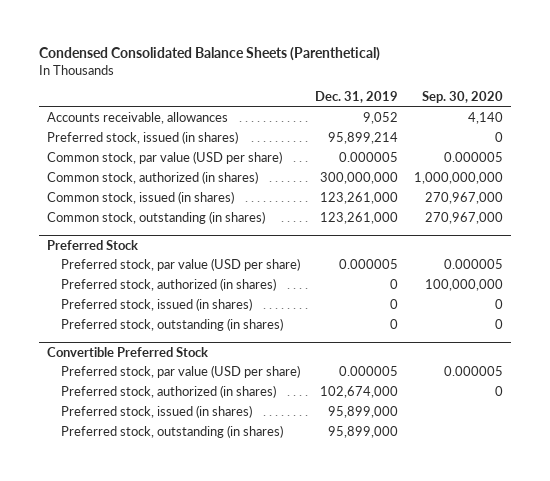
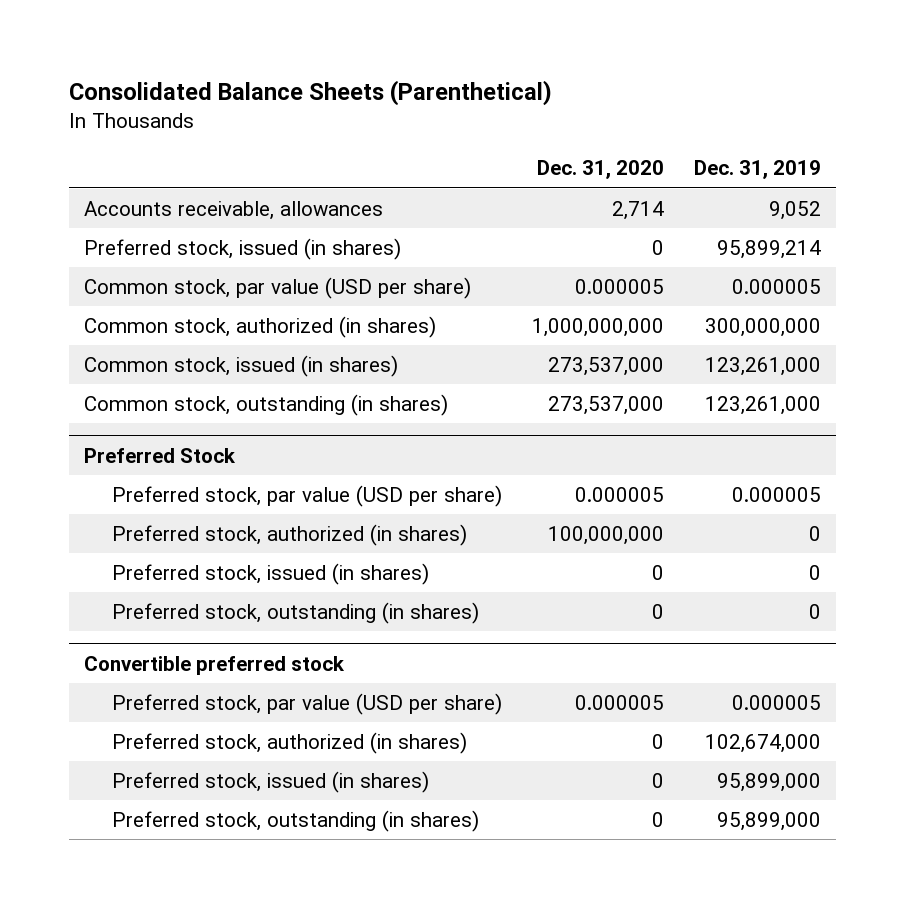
- Condensed Consolidated Balance Sheets (Parenthetical)
+ Consolidated Balance Sheets (Parenthetical)
- | Dec. 31, 2019 | Sep. 30, 2020
+ | Dec. 31, 2020 | Dec. 31, 2019
- Convertible Preferred Stock
+ Convertible preferred stock

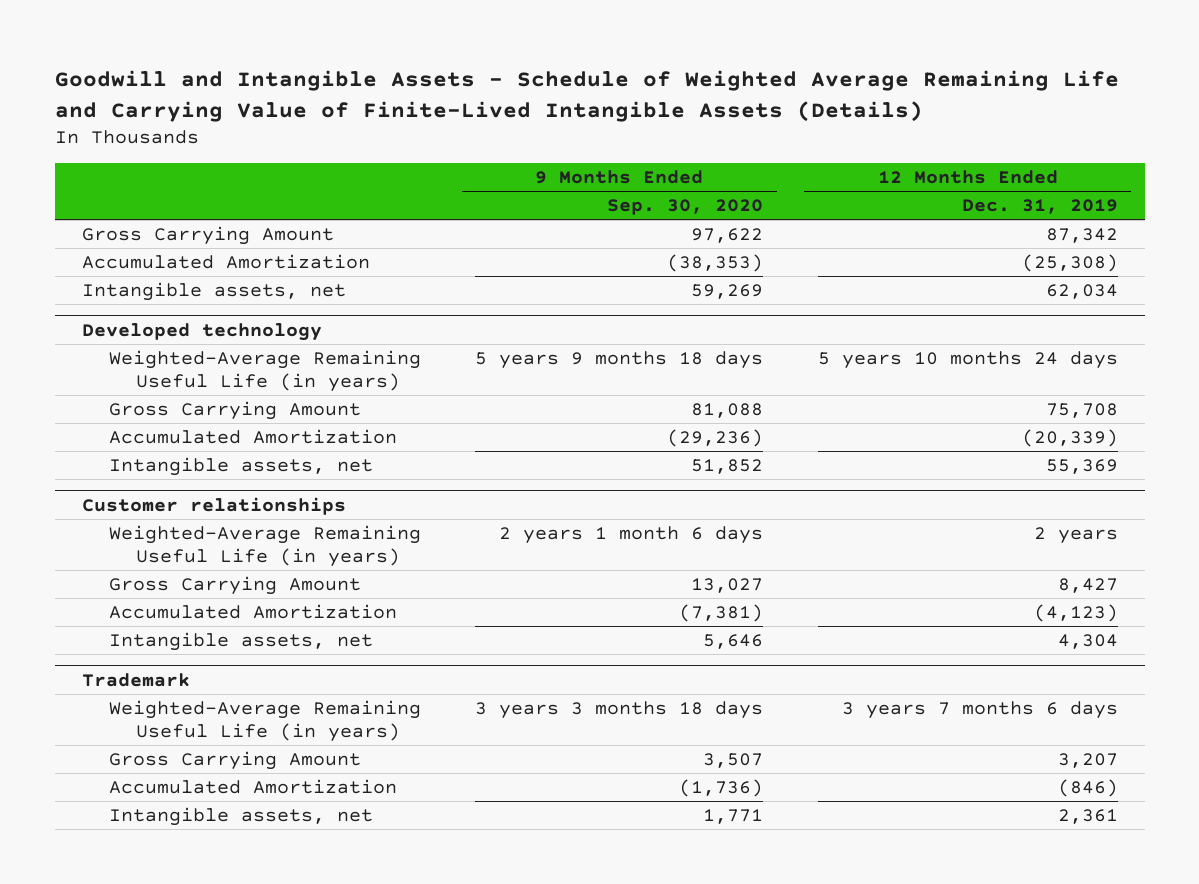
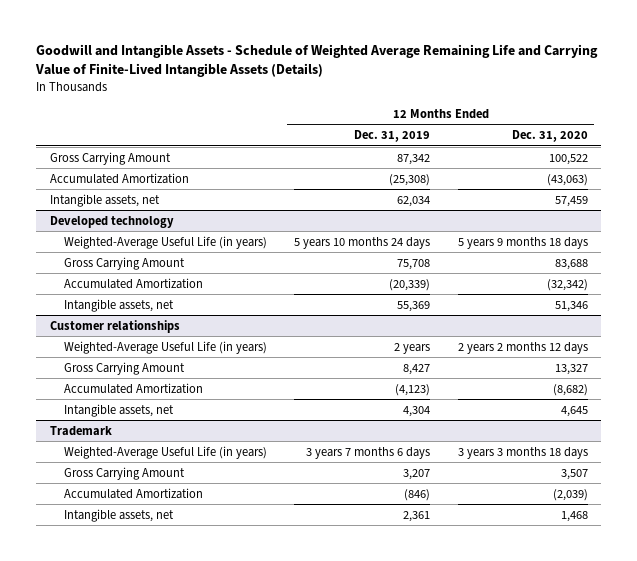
- | 9 Months Ended Sep. 30, 2020 | 12 Months Ended Dec. 31, 2019
+ | 12 Months Ended Dec. 31, 2019 | 12 Months Ended Dec. 31, 2020
@ Developed technology
- Weighted-Average Remaining Useful Life (in years) | 5 years 9 months 18 days | 5 years 10 months 24 days
+ Weighted-Average Useful Life (in years) | 5 years 10 months 24 days | 5 years 9 months 18 days
@ Customer relationships
- Weighted-Average Remaining Useful Life (in years) | 2 years 1 month 6 days | 2 years
+ Weighted-Average Useful Life (in years) | 2 years | 2 years 2 months 12 days
@ Trademark
- Weighted-Average Remaining Useful Life (in years) | 3 years 3 months 18 days | 3 years 7 months 6 days
+ Weighted-Average Useful Life (in years) | 3 years 7 months 6 days | 3 years 3 months 18 days

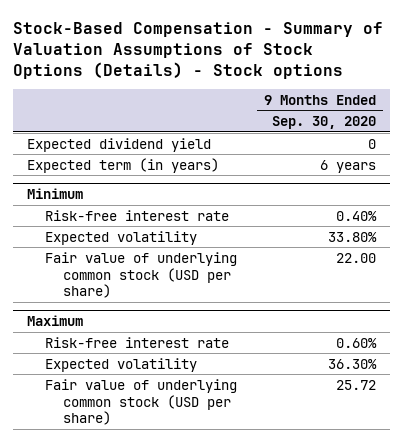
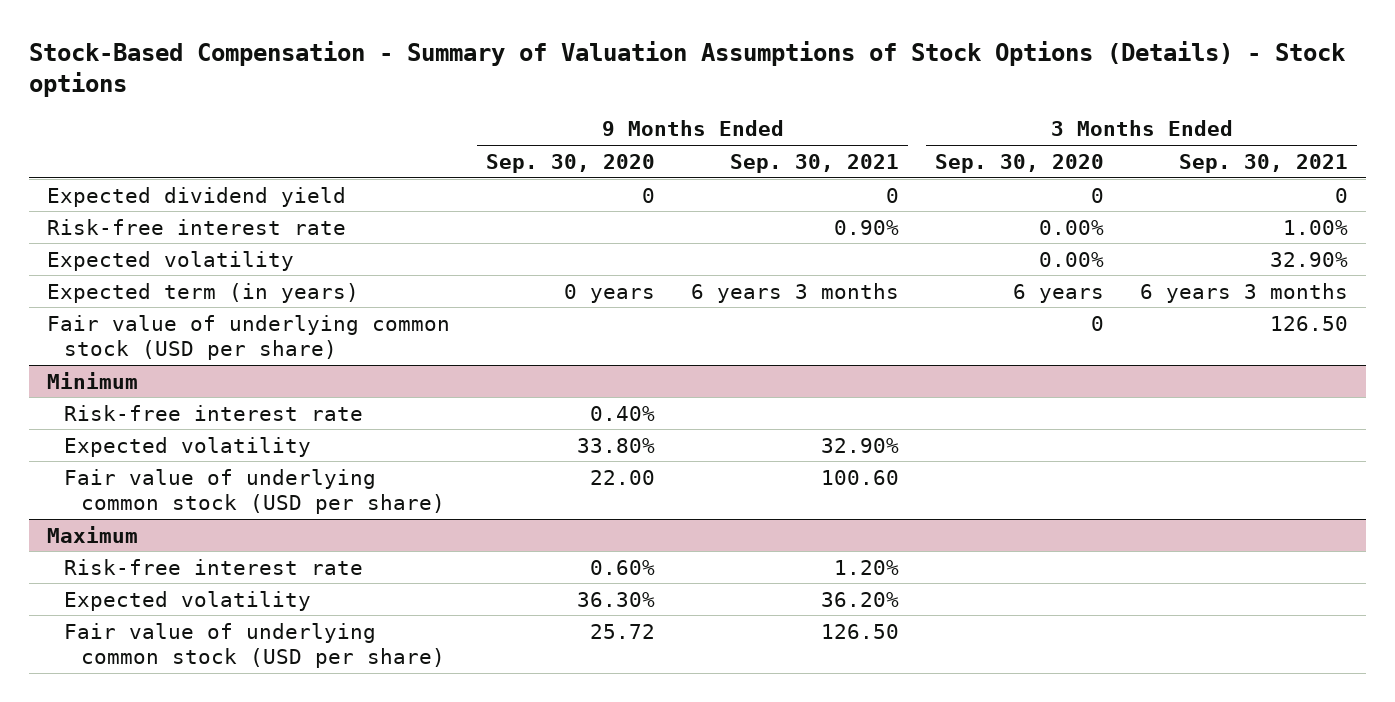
- | 9 Months Ended Sep. 30, 2020
+ | 9 Months Ended Sep. 30, 2020 | 9 Months Ended Sep. 30, 2021 | 3 Months Ended Sep. 30, 2020 | 3 Months Ended Sep. 30, 2021
- Expected term (in years) | 6 years
+ Risk-free interest rate | | 0.90% | 0.00% | 1.00%
+ Expected volatility | | | 0.00% | 32.90%
+ Expected term (in years) | 0 years | 6 years 3 months | 6 years | 6 years 3 months
+ Fair value of underlying common stock (USD per share) | | | 0 | 126.50

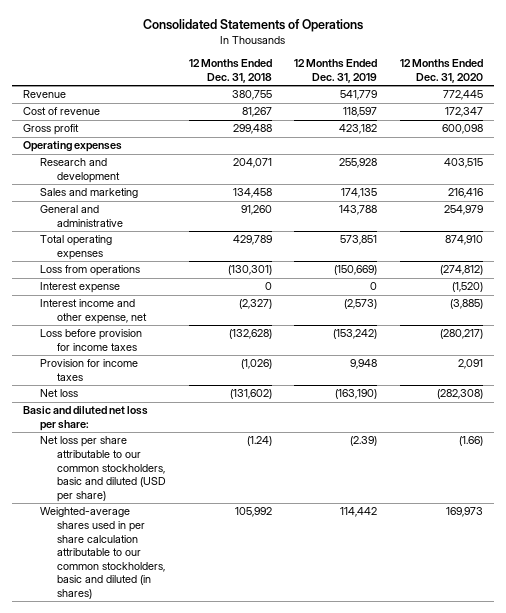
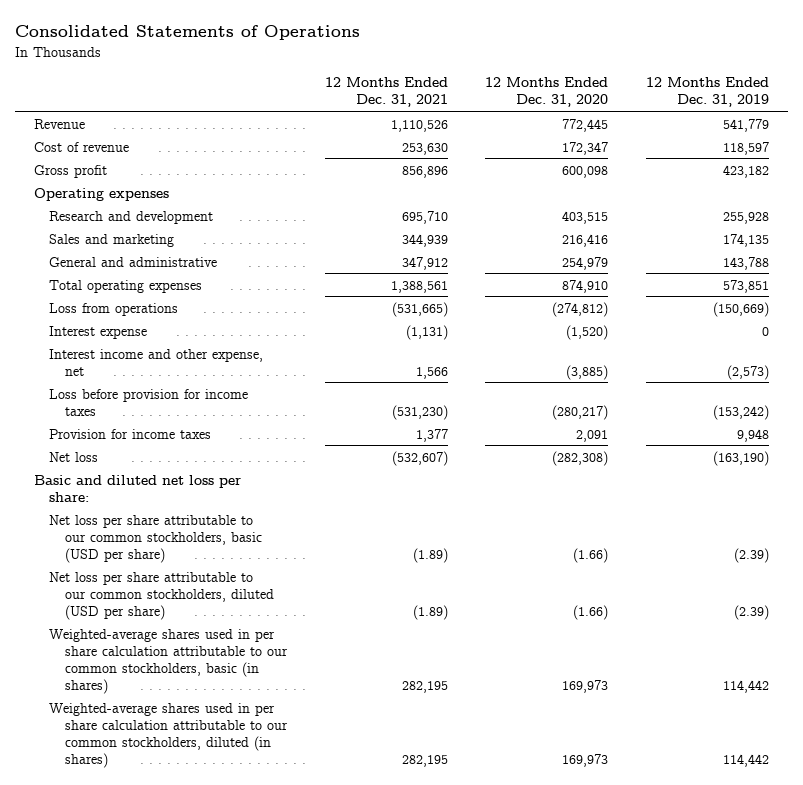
- | 12 Months Ended Dec. 31, 2018 | 12 Months Ended Dec. 31, 2019 | 12 Months Ended Dec. 31, 2020
+ | 12 Months Ended Dec. 31, 2021 | 12 Months Ended Dec. 31, 2020 | 12 Months Ended Dec. 31, 2019
- Net loss per share attributable to our common stockholders, basic and diluted (USD per share) | (1.24) | (2.39) | (1.66)
- Weighted-average shares used in per share calculation attributable to our common stockholders, basic and diluted (in shares) | 105,992 | 114,442 | 169,973
+ Net loss per share attributable to our common stockholders, basic (USD per share) | (1.89) | (1.66) | (2.39)
+ Net loss per share attributable to our common stockholders, diluted (USD per share) | (1.89) | (1.66) | (2.39)
+ Weighted-average shares used in per share calculation attributable to our common stockholders, basic (in shares) | 282,195 | 169,973 | 114,442
+ Weighted-average shares used in per share calculation attributable to our common stockholders, diluted (in shares) | 282,195 | 169,973 | 114,442

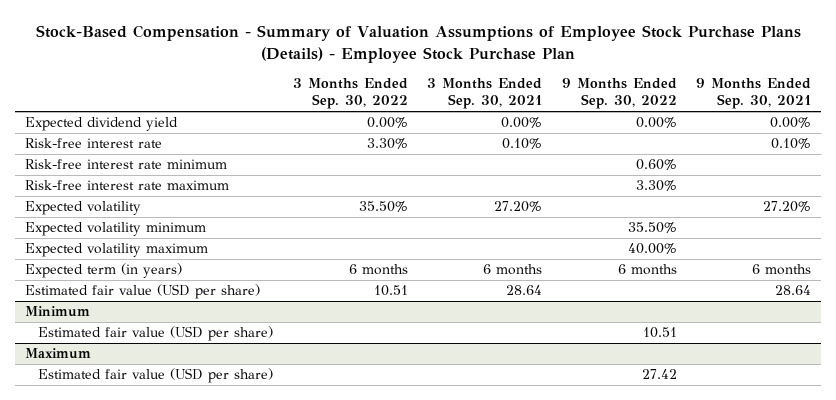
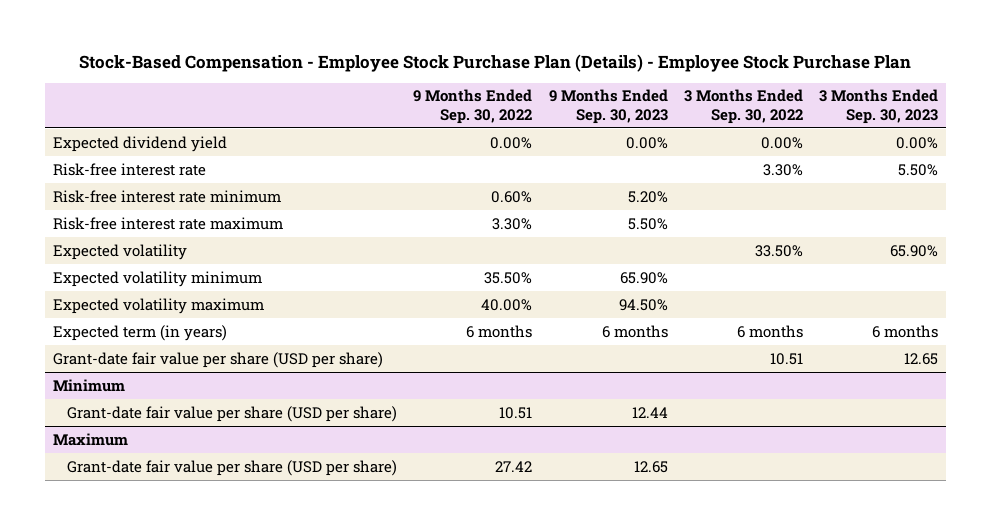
- Stock-Based Compensation - Summary of Valuation Assumptions of Employee Stock Purchase Plans (Details) - Employee Stock Purchase Plan
+ Stock-Based Compensation - Employee Stock Purchase Plan (Details) - Employee Stock Purchase Plan
- | 3 Months Ended Sep. 30, 2022 | 3 Months Ended Sep. 30, 2021 | 9 Months Ended Sep. 30, 2022 | 9 Months Ended Sep. 30, 2021
+ | 9 Months Ended Sep. 30, 2022 | 9 Months Ended Sep. 30, 2023 | 3 Months Ended Sep. 30, 2022 | 3 Months Ended Sep. 30, 2023
- Expected volatility | 35.50% | 27.20% | | 27.20%
+ Expected volatility | | | 33.50% | 65.90%
- Estimated fair value (USD per share) | 10.51 | 28.64 | | 28.64
+ Grant-date fair value per share (USD per share) | | | 10.51 | 12.65
@ Minimum
- Estimated fair value (USD per share) | | | 10.51 |
+ Grant-date fair value per share (USD per share) | 10.51 | 12.44 | |
@ Maximum
- Estimated fair value (USD per share) | | | 27.42 |
+ Grant-date fair value per share (USD per share) | 27.42 | 12.65 | |

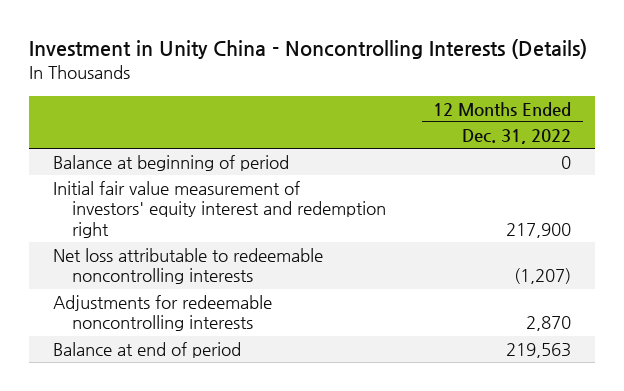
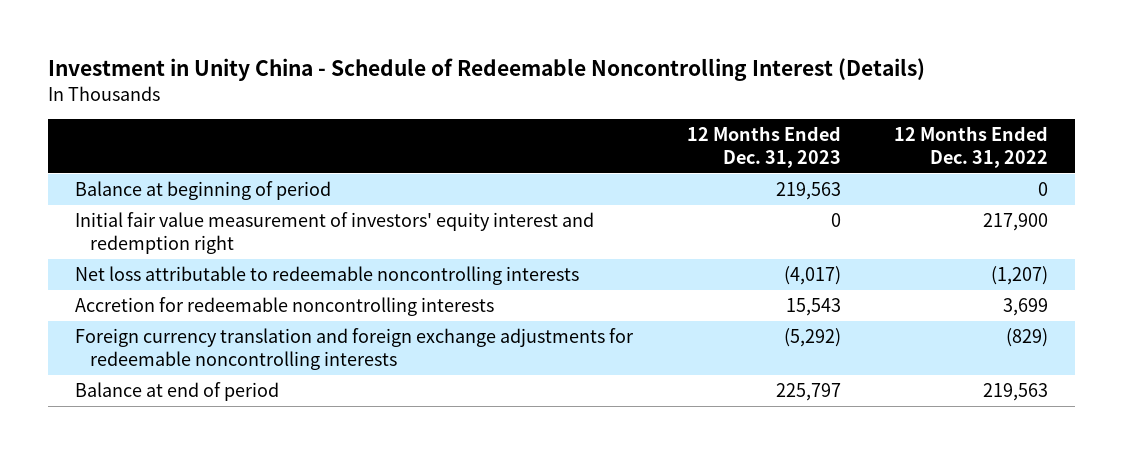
- Investment in Unity China - Noncontrolling Interests (Details)
+ Investment in Unity China - Schedule of Redeemable Noncontrolling Interest (Details)
- | 12 Months Ended Dec. 31, 2022
+ | 12 Months Ended Dec. 31, 2023 | 12 Months Ended Dec. 31, 2022
- Adjustments for redeemable noncontrolling interests | 2,870
+ Accretion for redeemable noncontrolling interests | 15,543 | 3,699
+ Foreign currency translation and foreign exchange adjustments for redeemable noncontrolling interests | (5,292) | (829)

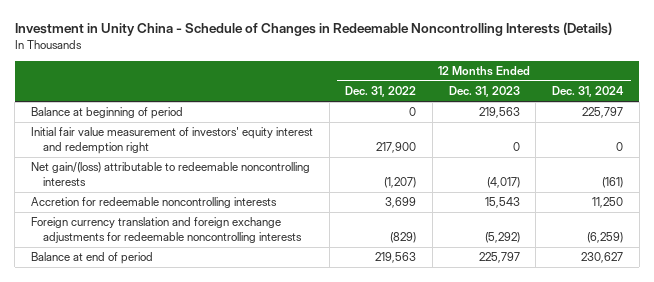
- Investment in Unity China - Schedule of Redeemable Noncontrolling Interest (Details)
+ Investment in Unity China - Schedule of Changes in Redeemable Noncontrolling Interests (Details)
- | 12 Months Ended Dec. 31, 2023 | 12 Months Ended Dec. 31, 2022
+ | 12 Months Ended Dec. 31, 2022 | 12 Months Ended Dec. 31, 2023 | 12 Months Ended Dec. 31, 2024
- Net loss attributable to redeemable noncontrolling interests | (4,017) | (1,207)
+ Net gain/(loss) attributable to redeemable noncontrolling interests | (1,207) | (4,017) | (161)

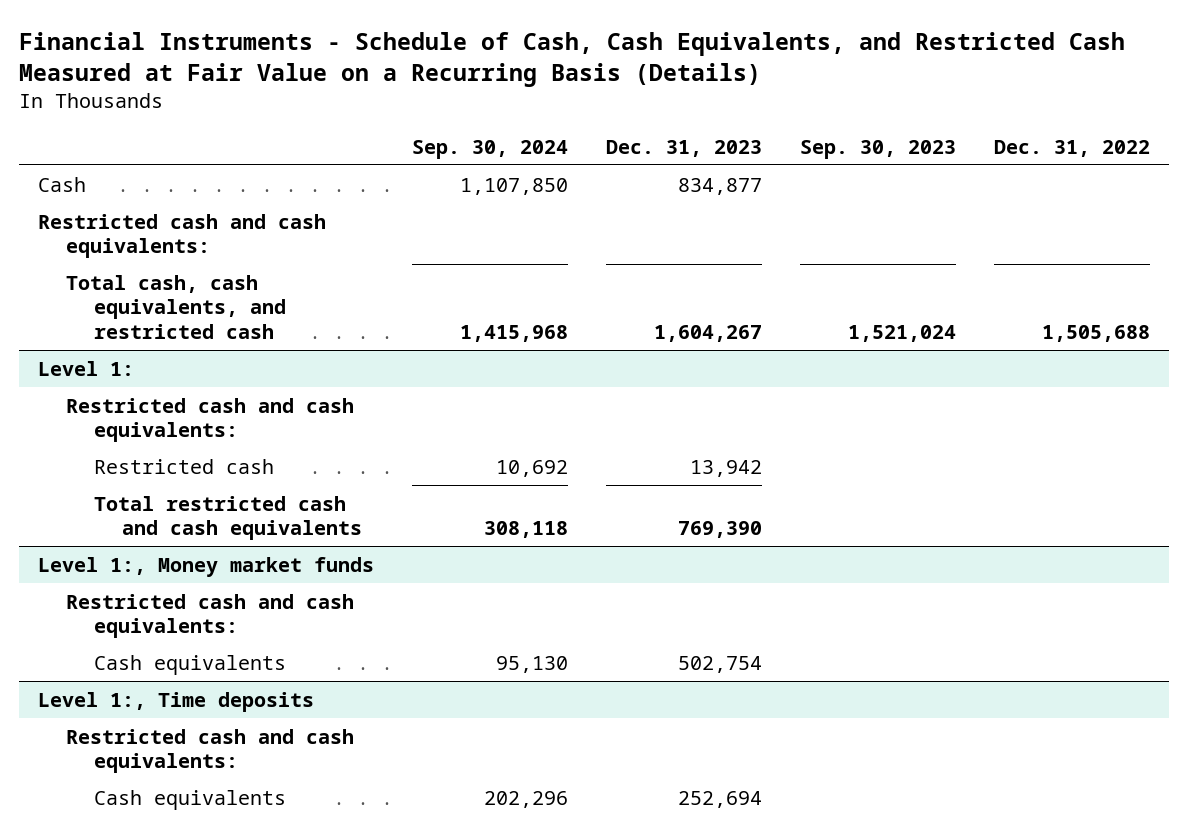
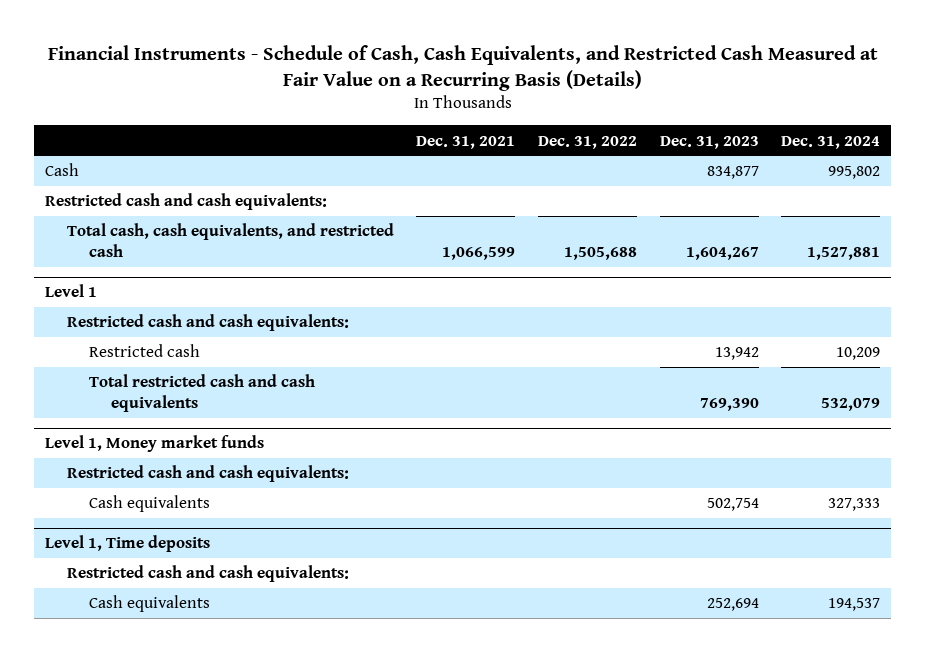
- | Sep. 30, 2024 | Dec. 31, 2023 | Sep. 30, 2023 | Dec. 31, 2022
+ | Dec. 31, 2021 | Dec. 31, 2022 | Dec. 31, 2023 | Dec. 31, 2024
- Level 1:
+ Level 1
- Level 1:, Money market funds
+ Level 1, Money market funds
- Level 1:, Time deposits
+ Level 1, Time deposits

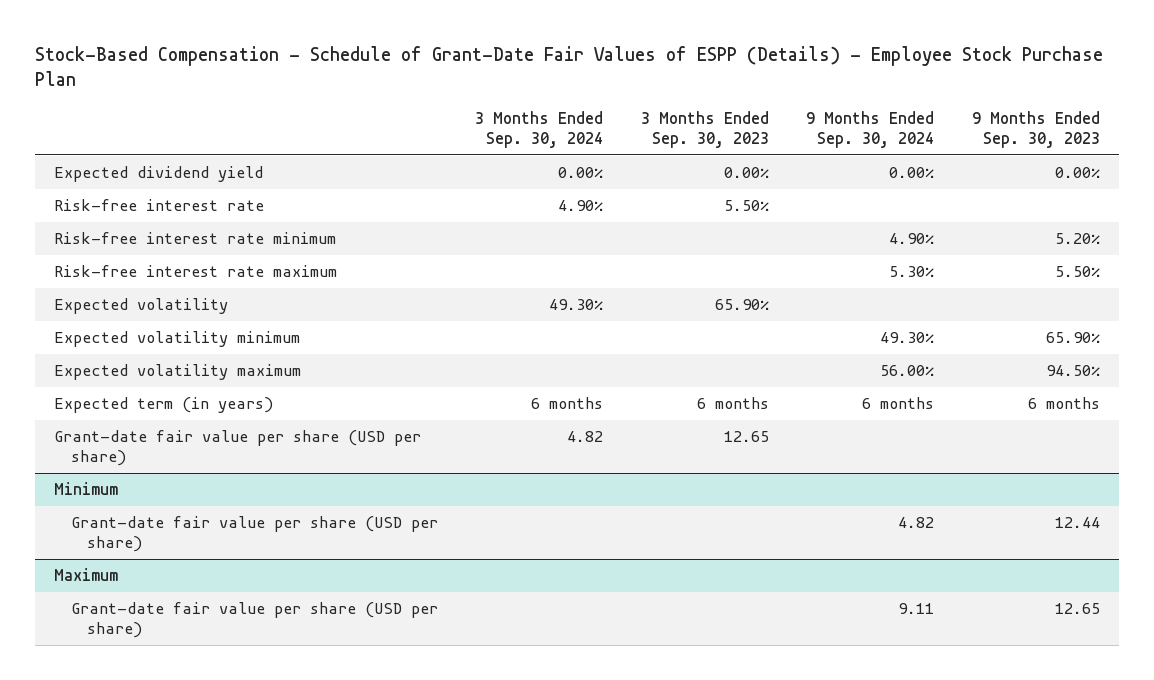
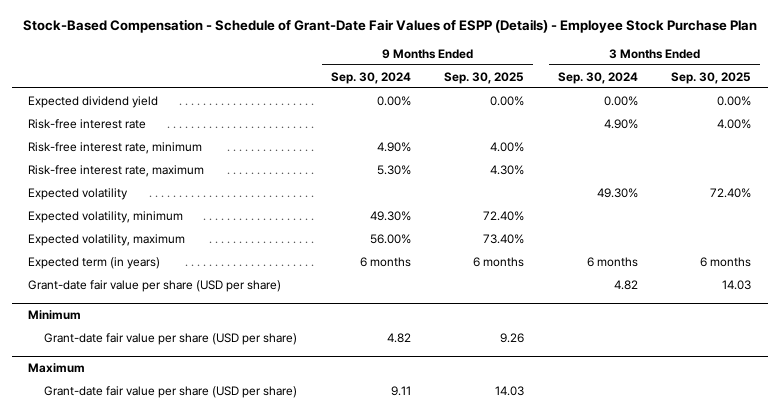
- | 3 Months Ended Sep. 30, 2024 | 3 Months Ended Sep. 30, 2023 | 9 Months Ended Sep. 30, 2024 | 9 Months Ended Sep. 30, 2023
+ | 9 Months Ended Sep. 30, 2024 | 9 Months Ended Sep. 30, 2025 | 3 Months Ended Sep. 30, 2024 | 3 Months Ended Sep. 30, 2025
- Risk-free interest rate minimum | | | 4.90% | 5.20%
- Risk-free interest rate maximum | | | 5.30% | 5.50%
+ Risk-free interest rate, minimum | 4.90% | 4.00% | |
+ Risk-free interest rate, maximum | 5.30% | 4.30% | |
- Expected volatility minimum | | | 49.30% | 65.90%
- Expected volatility maximum | | | 56.00% | 94.50%
+ Expected volatility, minimum | 49.30% | 72.40% | |
+ Expected volatility, maximum | 56.00% | 73.40% | |

